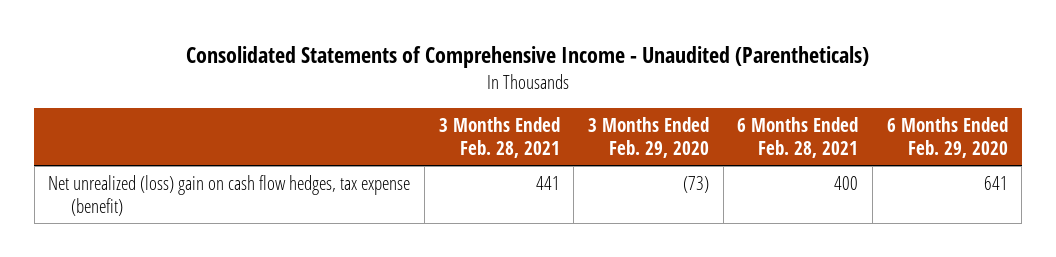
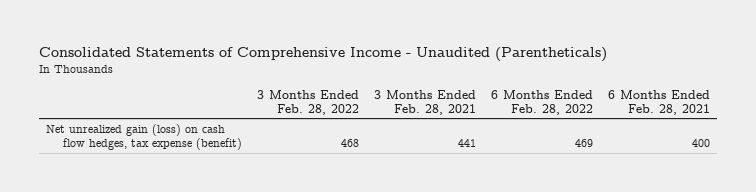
- | 3 Months Ended Feb. 28, 2021 | 3 Months Ended Feb. 29, 2020 | 6 Months Ended Feb. 28, 2021 | 6 Months Ended Feb. 29, 2020
+ | 3 Months Ended Feb. 28, 2022 | 3 Months Ended Feb. 28, 2021 | 6 Months Ended Feb. 28, 2022 | 6 Months Ended Feb. 28, 2021
- Net unrealized (loss) gain on cash flow hedges, tax expense (benefit) | 441 | (73) | 400 | 641
+ Net unrealized gain (loss) on cash flow hedges, tax expense (benefit) | 468 | 441 | 469 | 400

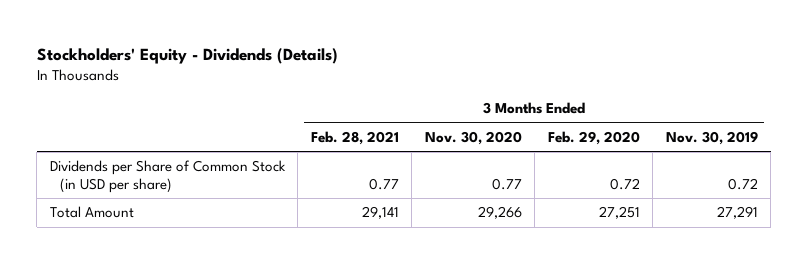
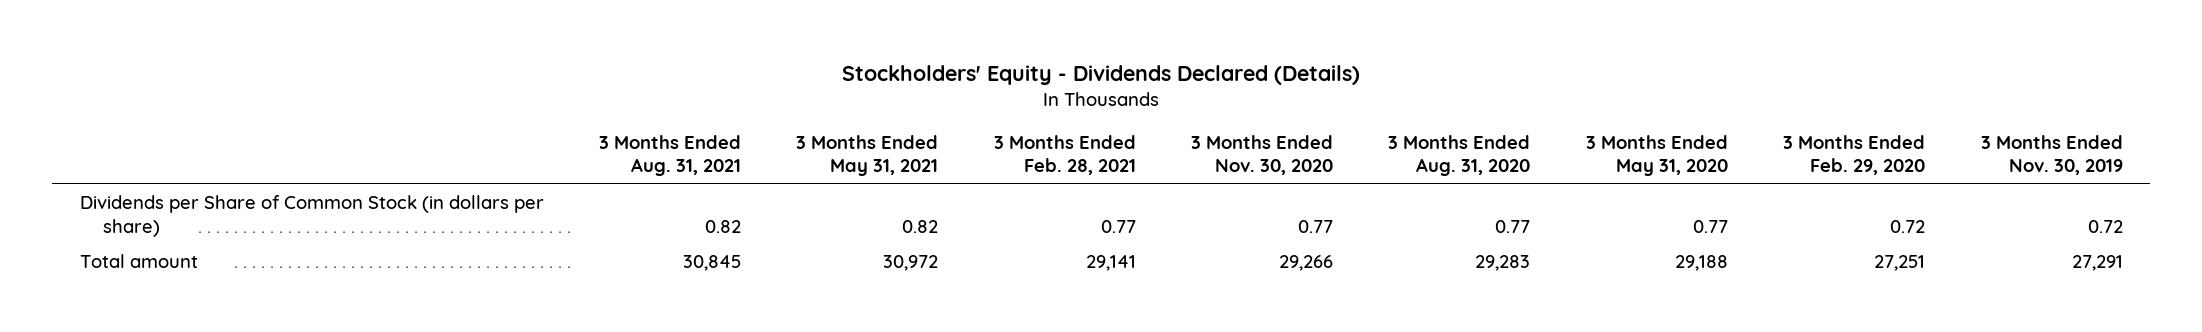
- Stockholders' Equity - Dividends (Details)
+ Stockholders' Equity - Dividends Declared (Details)
- | 3 Months Ended Feb. 28, 2021 | 3 Months Ended Nov. 30, 2020 | 3 Months Ended Feb. 29, 2020 | 3 Months Ended Nov. 30, 2019
+ | 3 Months Ended Aug. 31, 2021 | 3 Months Ended May 31, 2021 | 3 Months Ended Feb. 28, 2021 | 3 Months Ended Nov. 30, 2020 | 3 Months Ended Aug. 31, 2020 | 3 Months Ended May 31, 2020 | 3 Months Ended Feb. 29, 2020 | 3 Months Ended Nov. 30, 2019
- Dividends per Share of Common Stock (in USD per share) | 0.77 | 0.77 | 0.72 | 0.72
- Total Amount | 29,141 | 29,266 | 27,251 | 27,291
+ Dividends per Share of Common Stock (in dollars per share) | 0.82 | 0.82 | 0.77 | 0.77 | 0.77 | 0.77 | 0.72 | 0.72
+ Total amount | 30,845 | 30,972 | 29,141 | 29,266 | 29,283 | 29,188 | 27,251 | 27,291

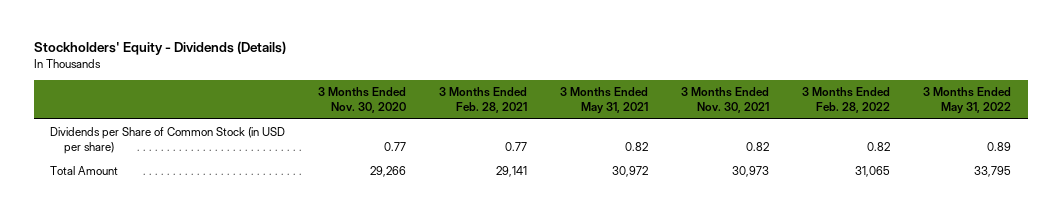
- Stockholders' Equity - Dividends Declared (Details)
+ Stockholders' Equity - Dividends (Details)
- | 3 Months Ended Aug. 31, 2021 | 3 Months Ended May 31, 2021 | 3 Months Ended Feb. 28, 2021 | 3 Months Ended Nov. 30, 2020 | 3 Months Ended Aug. 31, 2020 | 3 Months Ended May 31, 2020 | 3 Months Ended Feb. 29, 2020 | 3 Months Ended Nov. 30, 2019
+ | 3 Months Ended Nov. 30, 2020 | 3 Months Ended Feb. 28, 2021 | 3 Months Ended May 31, 2021 | 3 Months Ended Nov. 30, 2021 | 3 Months Ended Feb. 28, 2022 | 3 Months Ended May 31, 2022
- Dividends per Share of Common Stock (in dollars per share) | 0.82 | 0.82 | 0.77 | 0.77 | 0.77 | 0.77 | 0.72 | 0.72
- Total amount | 30,845 | 30,972 | 29,141 | 29,266 | 29,283 | 29,188 | 27,251 | 27,291
+ Dividends per Share of Common Stock (in USD per share) | 0.77 | 0.77 | 0.82 | 0.82 | 0.82 | 0.89
+ Total Amount | 29,266 | 29,141 | 30,972 | 30,973 | 31,065 | 33,795

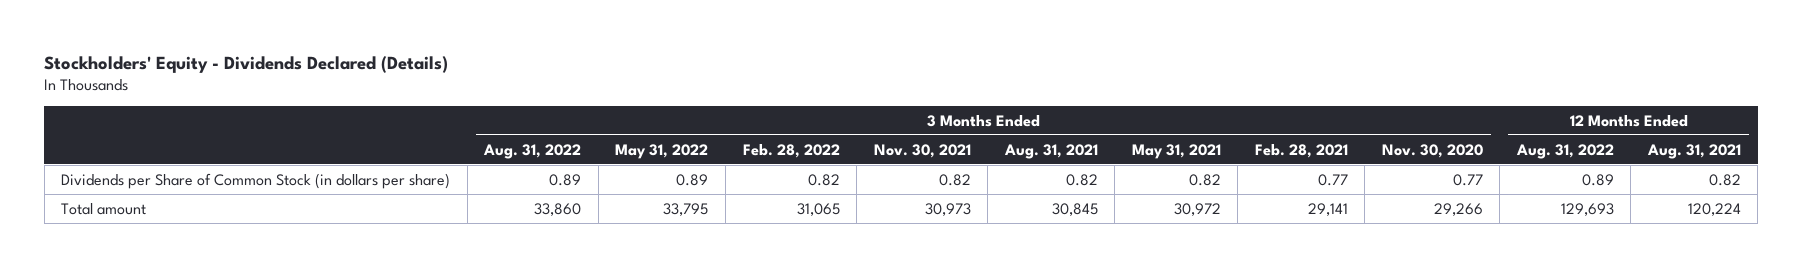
- Stockholders' Equity - Dividends (Details)
+ Stockholders' Equity - Dividends Declared (Details)
- | 3 Months Ended Nov. 30, 2020 | 3 Months Ended Feb. 28, 2021 | 3 Months Ended May 31, 2021 | 3 Months Ended Nov. 30, 2021 | 3 Months Ended Feb. 28, 2022 | 3 Months Ended May 31, 2022
+ | 3 Months Ended Aug. 31, 2022 | 3 Months Ended May 31, 2022 | 3 Months Ended Feb. 28, 2022 | 3 Months Ended Nov. 30, 2021 | 3 Months Ended Aug. 31, 2021 | 3 Months Ended May 31, 2021 | 3 Months Ended Feb. 28, 2021 | 3 Months Ended Nov. 30, 2020 | 12 Months Ended Aug. 31, 2022 | 12 Months Ended Aug. 31, 2021
- Dividends per Share of Common Stock (in USD per share) | 0.77 | 0.77 | 0.82 | 0.82 | 0.82 | 0.89
- Total Amount | 29,266 | 29,141 | 30,972 | 30,973 | 31,065 | 33,795
+ Dividends per Share of Common Stock (in dollars per share) | 0.89 | 0.89 | 0.82 | 0.82 | 0.82 | 0.82 | 0.77 | 0.77 | 0.89 | 0.82
+ Total amount | 33,860 | 33,795 | 31,065 | 30,973 | 30,845 | 30,972 | 29,141 | 29,266 | 129,693 | 120,224

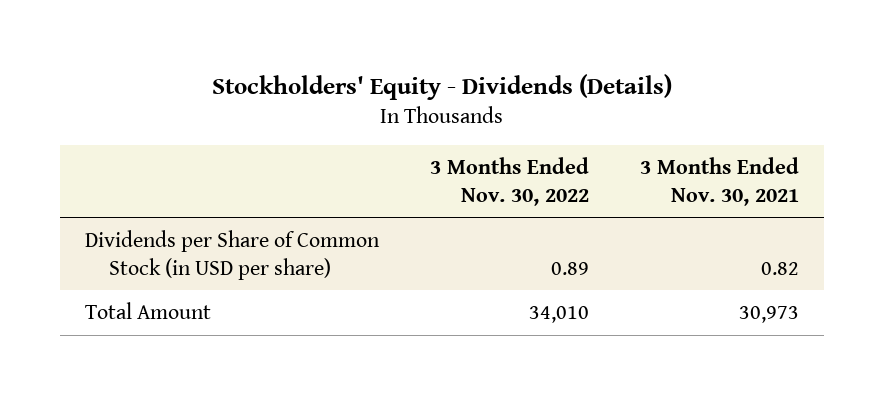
- Stockholders' Equity - Dividends Declared (Details)
+ Stockholders' Equity - Dividends (Details)
- | 3 Months Ended Aug. 31, 2022 | 3 Months Ended May 31, 2022 | 3 Months Ended Feb. 28, 2022 | 3 Months Ended Nov. 30, 2021 | 3 Months Ended Aug. 31, 2021 | 3 Months Ended May 31, 2021 | 3 Months Ended Feb. 28, 2021 | 3 Months Ended Nov. 30, 2020 | 12 Months Ended Aug. 31, 2022 | 12 Months Ended Aug. 31, 2021
+ | 3 Months Ended Nov. 30, 2022 | 3 Months Ended Nov. 30, 2021
- Dividends per Share of Common Stock (in dollars per share) | 0.89 | 0.89 | 0.82 | 0.82 | 0.82 | 0.82 | 0.77 | 0.77 | 0.89 | 0.82
- Total amount | 33,860 | 33,795 | 31,065 | 30,973 | 30,845 | 30,972 | 29,141 | 29,266 | 129,693 | 120,224
+ Dividends per Share of Common Stock (in USD per share) | 0.89 | 0.82
+ Total Amount | 34,010 | 30,973

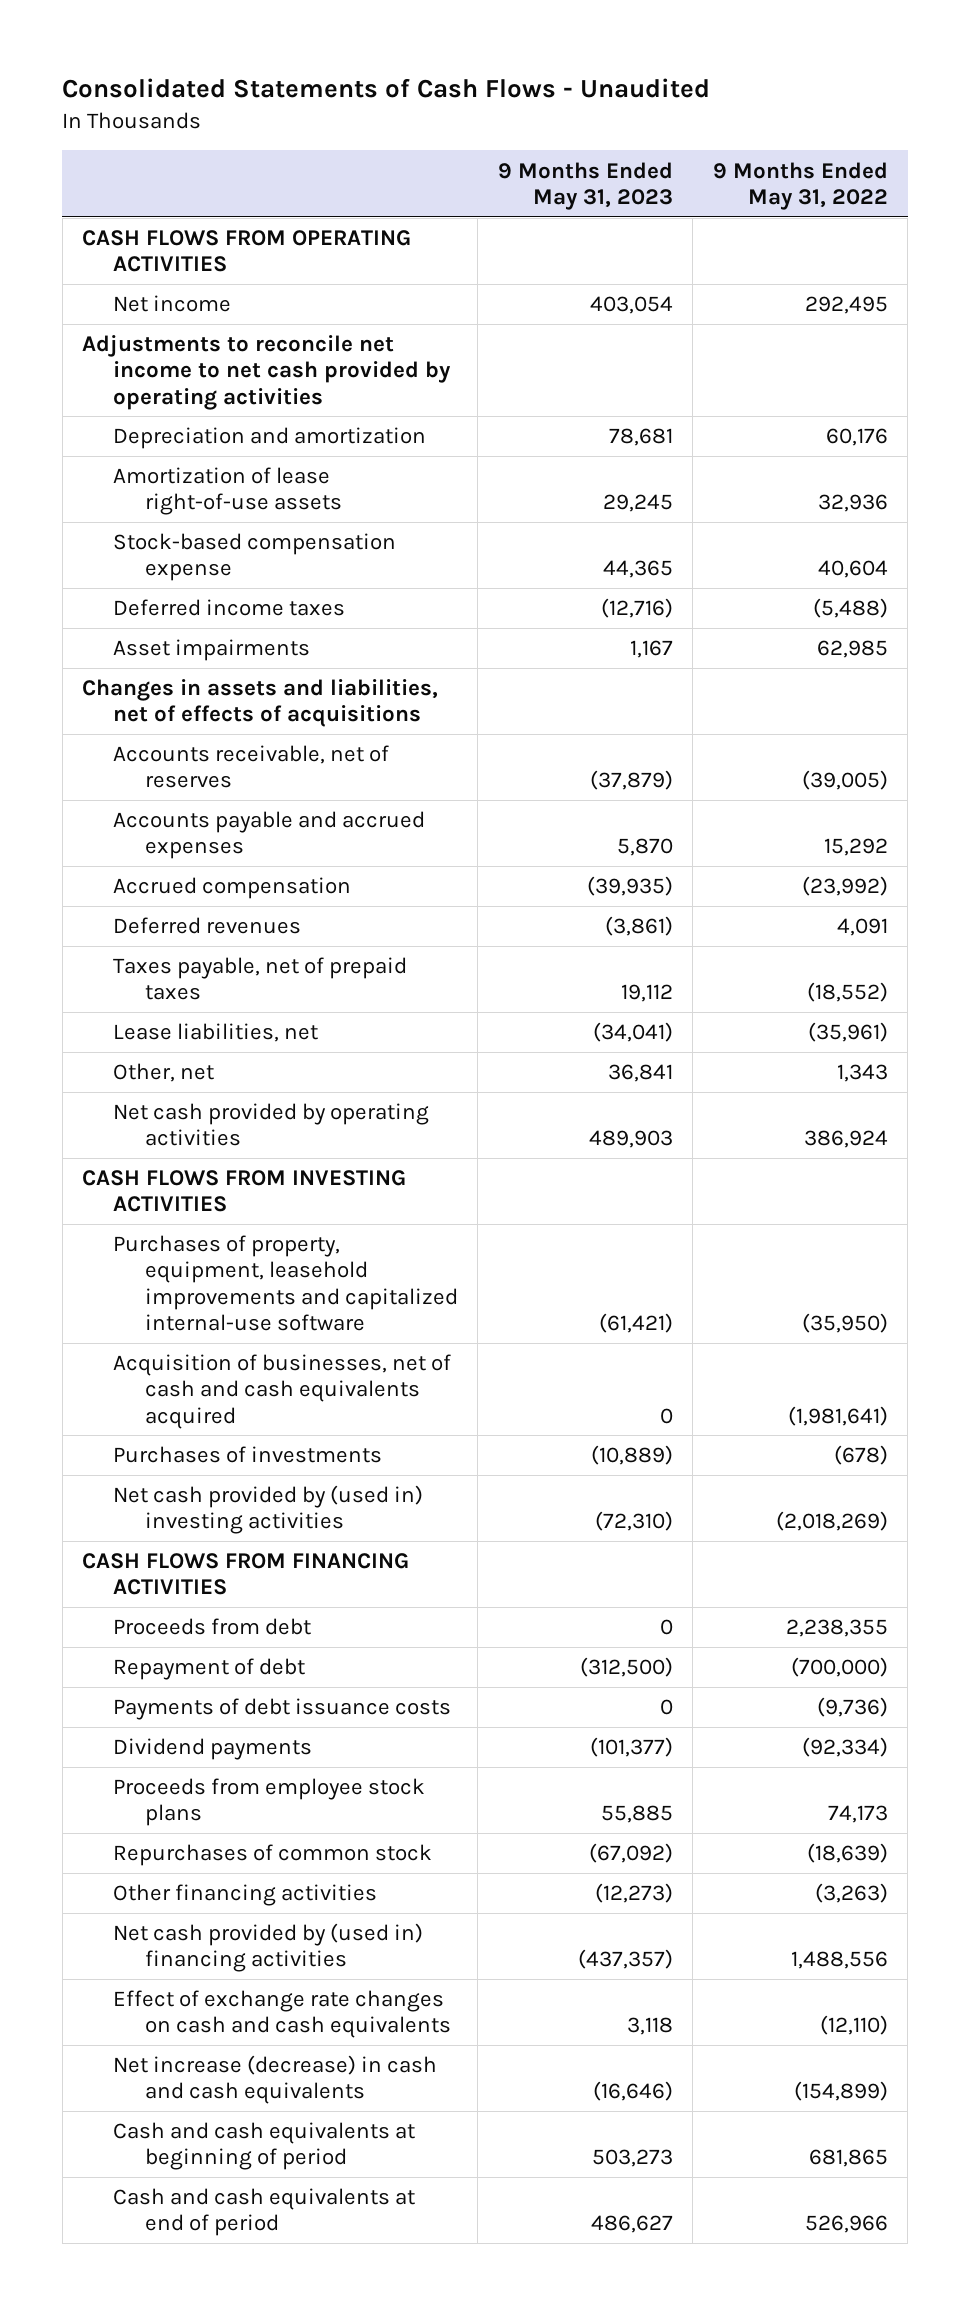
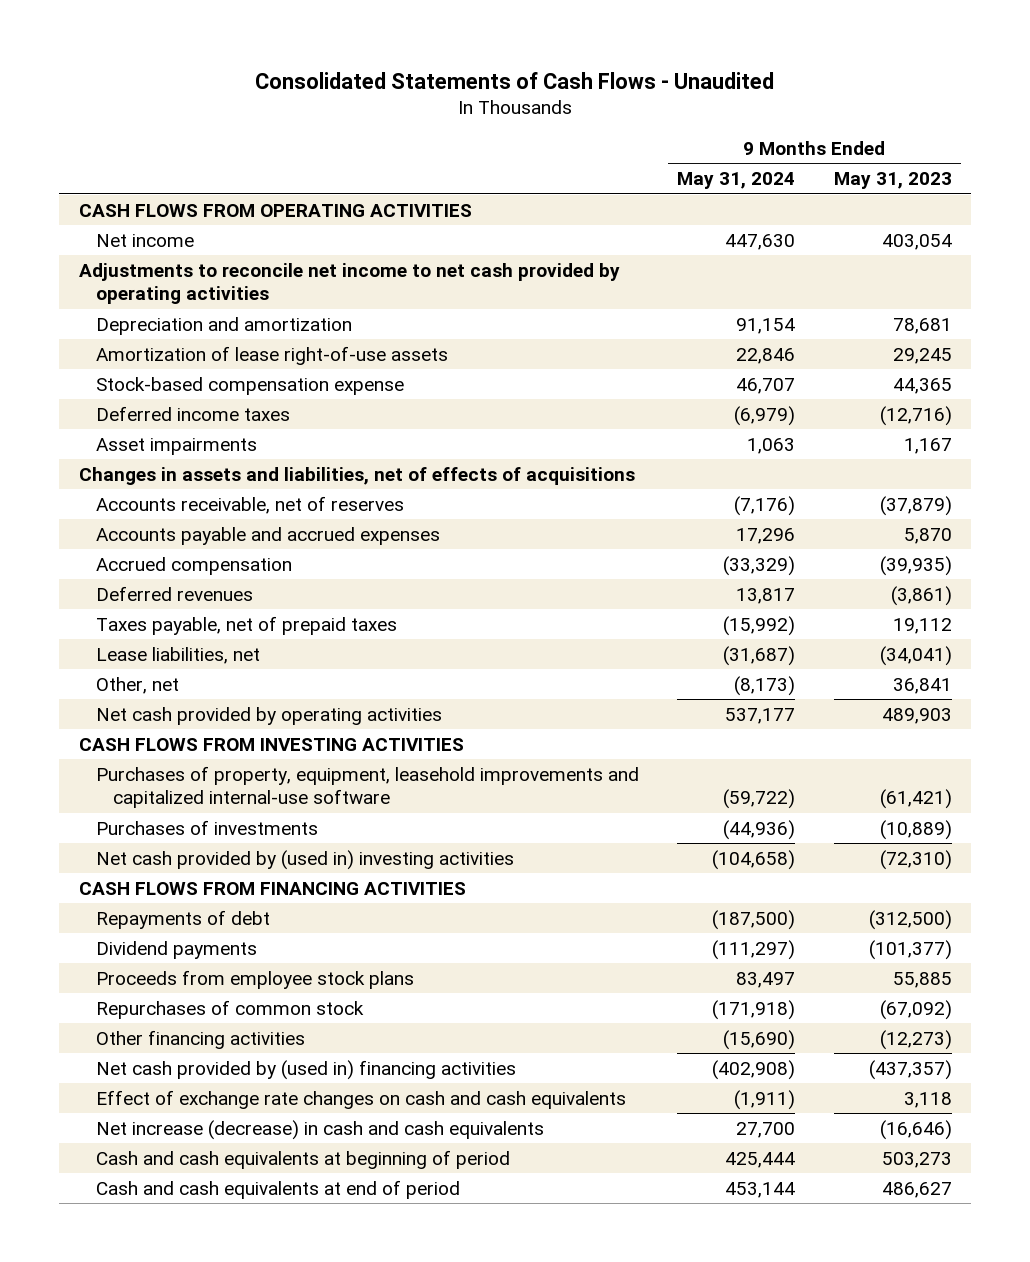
- | 9 Months Ended May 31, 2023 | 9 Months Ended May 31, 2022
+ | 9 Months Ended May 31, 2024 | 9 Months Ended May 31, 2023
- Acquisition of businesses, net of cash and cash equivalents acquired | 0 | (1,981,641)
- Proceeds from debt | 0 | 2,238,355
- Repayment of debt | (312,500) | (700,000)
- Payments of debt issuance costs | 0 | (9,736)
+ Repayments of debt | (187,500) | (312,500)

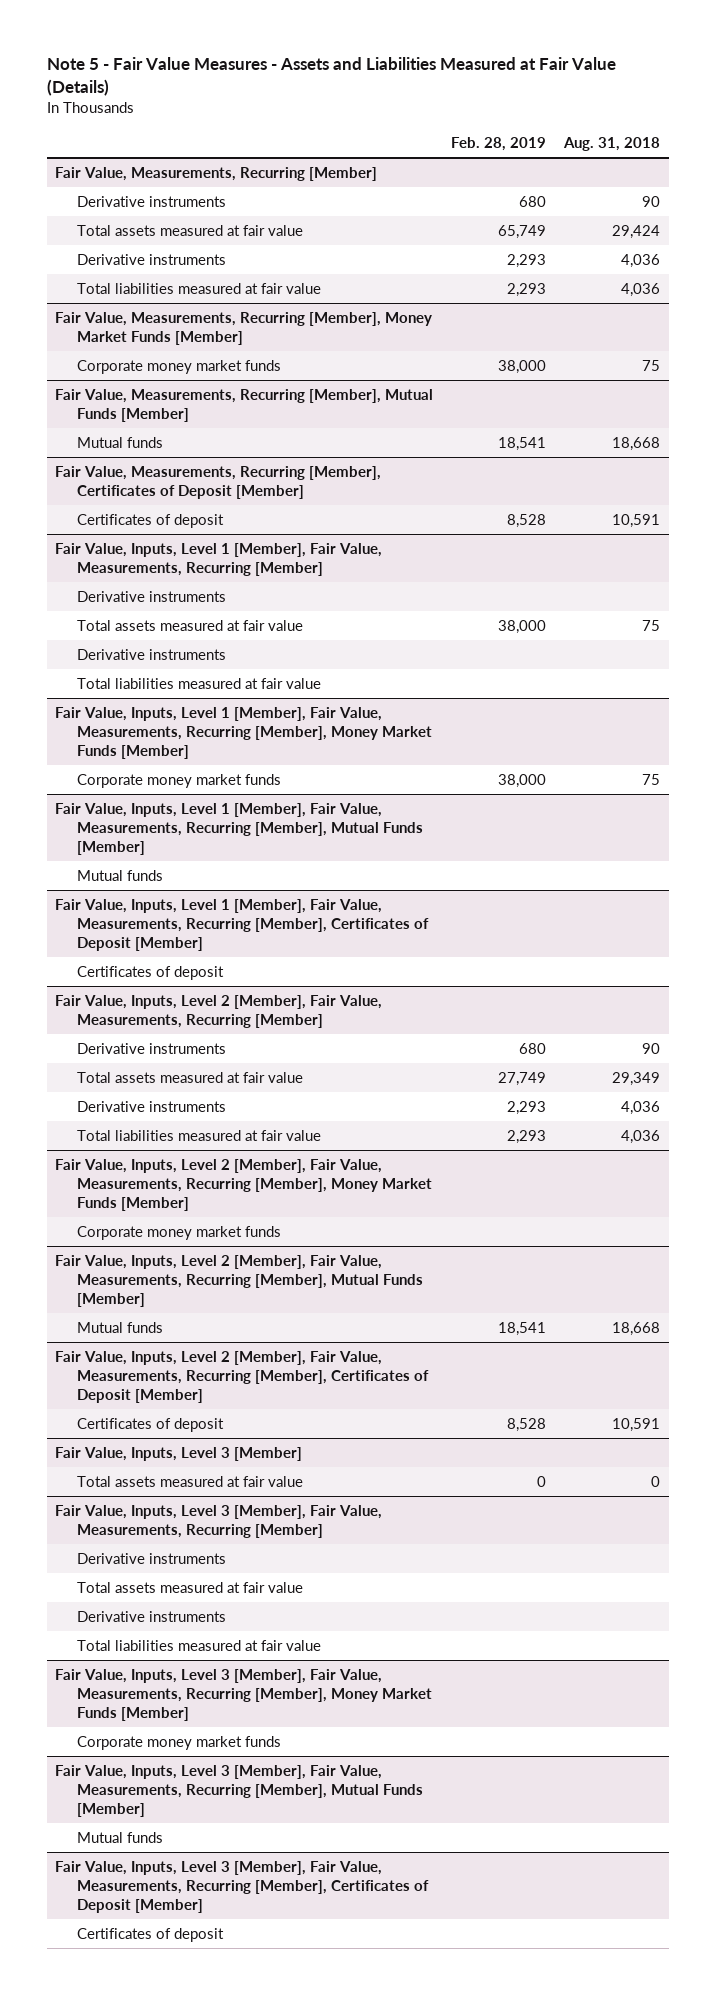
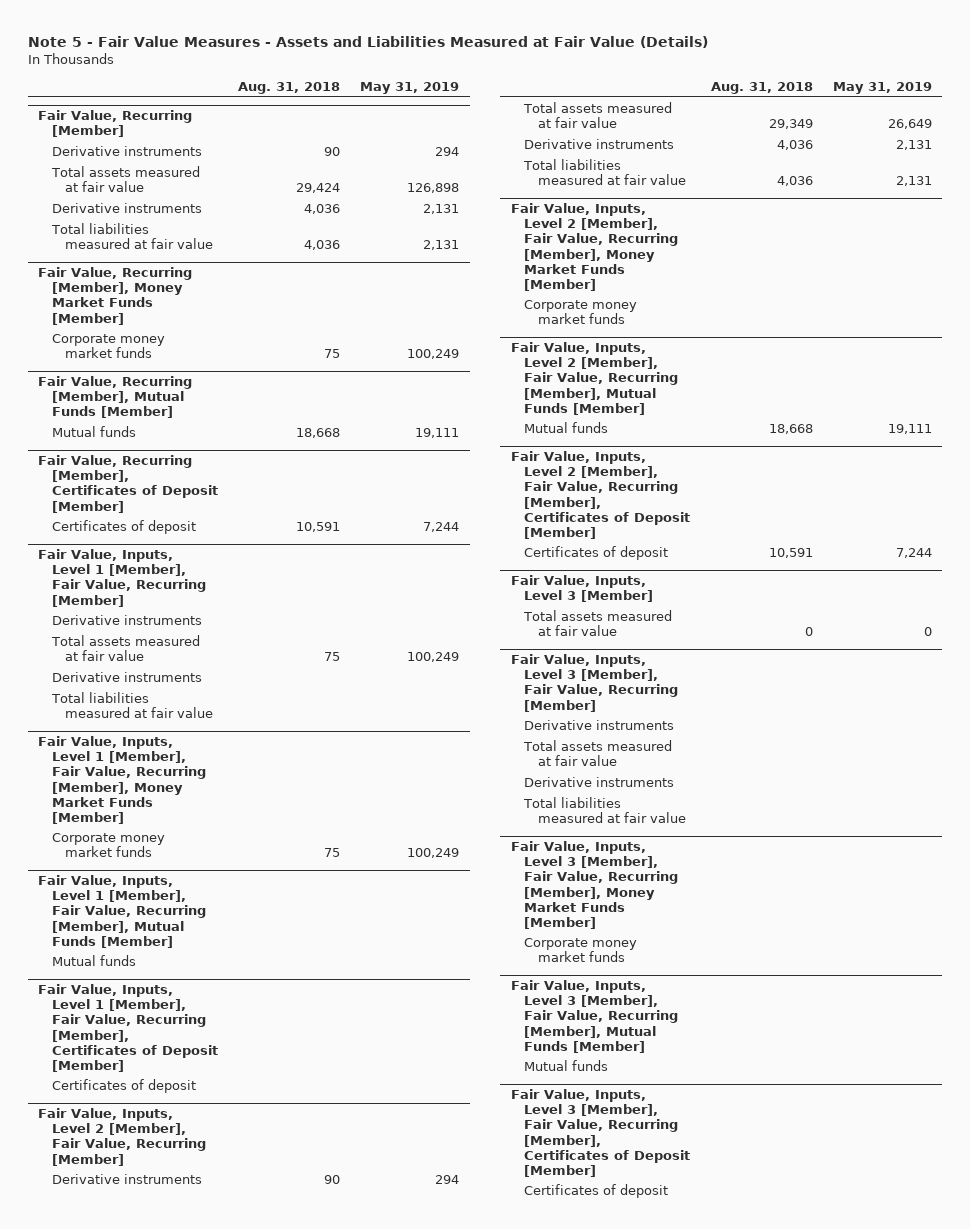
- | Feb. 28, 2019 | Aug. 31, 2018
+ | Aug. 31, 2018 | May 31, 2019
- Fair Value, Measurements, Recurring [Member]
+ Fair Value, Recurring [Member]
- Fair Value, Measurements, Recurring [Member], Money Market Funds [Member]
+ Fair Value, Recurring [Member], Money Market Funds [Member]
- Fair Value, Measurements, Recurring [Member], Mutual Funds [Member]
+ Fair Value, Recurring [Member], Mutual Funds [Member]
- Fair Value, Measurements, Recurring [Member], Certificates of Deposit [Member]
+ Fair Value, Recurring [Member], Certificates of Deposit [Member]
- Fair Value, Inputs, Level 1 [Member], Fair Value, Measurements, Recurring [Member]
+ Fair Value, Inputs, Level 1 [Member], Fair Value, Recurring [Member]
- Fair Value, Inputs, Level 1 [Member], Fair Value, Measurements, Recurring [Member], Money Market Funds [Member]
+ Fair Value, Inputs, Level 1 [Member], Fair Value, Recurring [Member], Money Market Funds [Member]
- Fair Value, Inputs, Level 1 [Member], Fair Value, Measurements, Recurring [Member], Mutual Funds [Member]
+ Fair Value, Inputs, Level 1 [Member], Fair Value, Recurring [Member], Mutual Funds [Member]
- Fair Value, Inputs, Level 1 [Member], Fair Value, Measurements, Recurring [Member], Certificates of Deposit [Member]
+ Fair Value, Inputs, Level 1 [Member], Fair Value, Recurring [Member], Certificates of Deposit [Member]
- Fair Value, Inputs, Level 2 [Member], Fair Value, Measurements, Recurring [Member]
+ Fair Value, Inputs, Level 2 [Member], Fair Value, Recurring [Member]
- Fair Value, Inputs, Level 2 [Member], Fair Value, Measurements, Recurring [Member], Money Market Funds [Member]
+ Fair Value, Inputs, Level 2 [Member], Fair Value, Recurring [Member], Money Market Funds [Member]
- Fair Value, Inputs, Level 2 [Member], Fair Value, Measurements, Recurring [Member], Mutual Funds [Member]
+ Fair Value, Inputs, Level 2 [Member], Fair Value, Recurring [Member], Mutual Funds [Member]
- Fair Value, Inputs, Level 2 [Member], Fair Value, Measurements, Recurring [Member], Certificates of Deposit [Member]
+ Fair Value, Inputs, Level 2 [Member], Fair Value, Recurring [Member], Certificates of Deposit [Member]
- Fair Value, Inputs, Level 3 [Member], Fair Value, Measurements, Recurring [Member]
+ Fair Value, Inputs, Level 3 [Member], Fair Value, Recurring [Member]
- Fair Value, Inputs, Level 3 [Member], Fair Value, Measurements, Recurring [Member], Money Market Funds [Member]
+ Fair Value, Inputs, Level 3 [Member], Fair Value, Recurring [Member], Money Market Funds [Member]
- Fair Value, Inputs, Level 3 [Member], Fair Value, Measurements, Recurring [Member], Mutual Funds [Member]
+ Fair Value, Inputs, Level 3 [Member], Fair Value, Recurring [Member], Mutual Funds [Member]
- Fair Value, Inputs, Level 3 [Member], Fair Value, Measurements, Recurring [Member], Certificates of Deposit [Member]
+ Fair Value, Inputs, Level 3 [Member], Fair Value, Recurring [Member], Certificates of Deposit [Member]

